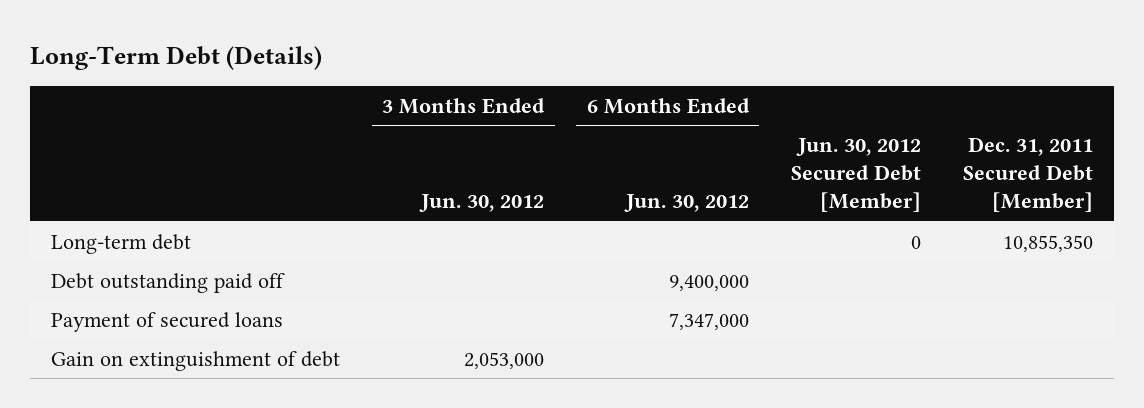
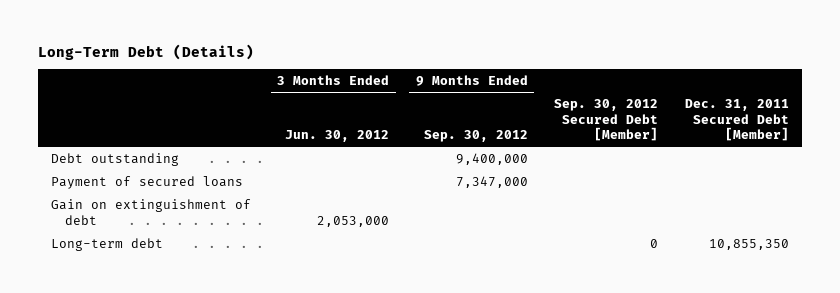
- | 3 Months Ended Jun. 30, 2012 | 6 Months Ended Jun. 30, 2012 | Jun. 30, 2012 Secured Debt [Member] | Dec. 31, 2011 Secured Debt [Member]
+ | 3 Months Ended Jun. 30, 2012 | 9 Months Ended Sep. 30, 2012 | Sep. 30, 2012 Secured Debt [Member] | Dec. 31, 2011 Secured Debt [Member]
- Debt outstanding paid off | | 9,400,000 | |
+ Debt outstanding | | 9,400,000 | |
moved down: Long-term debt | | | 0 | 10,855,350

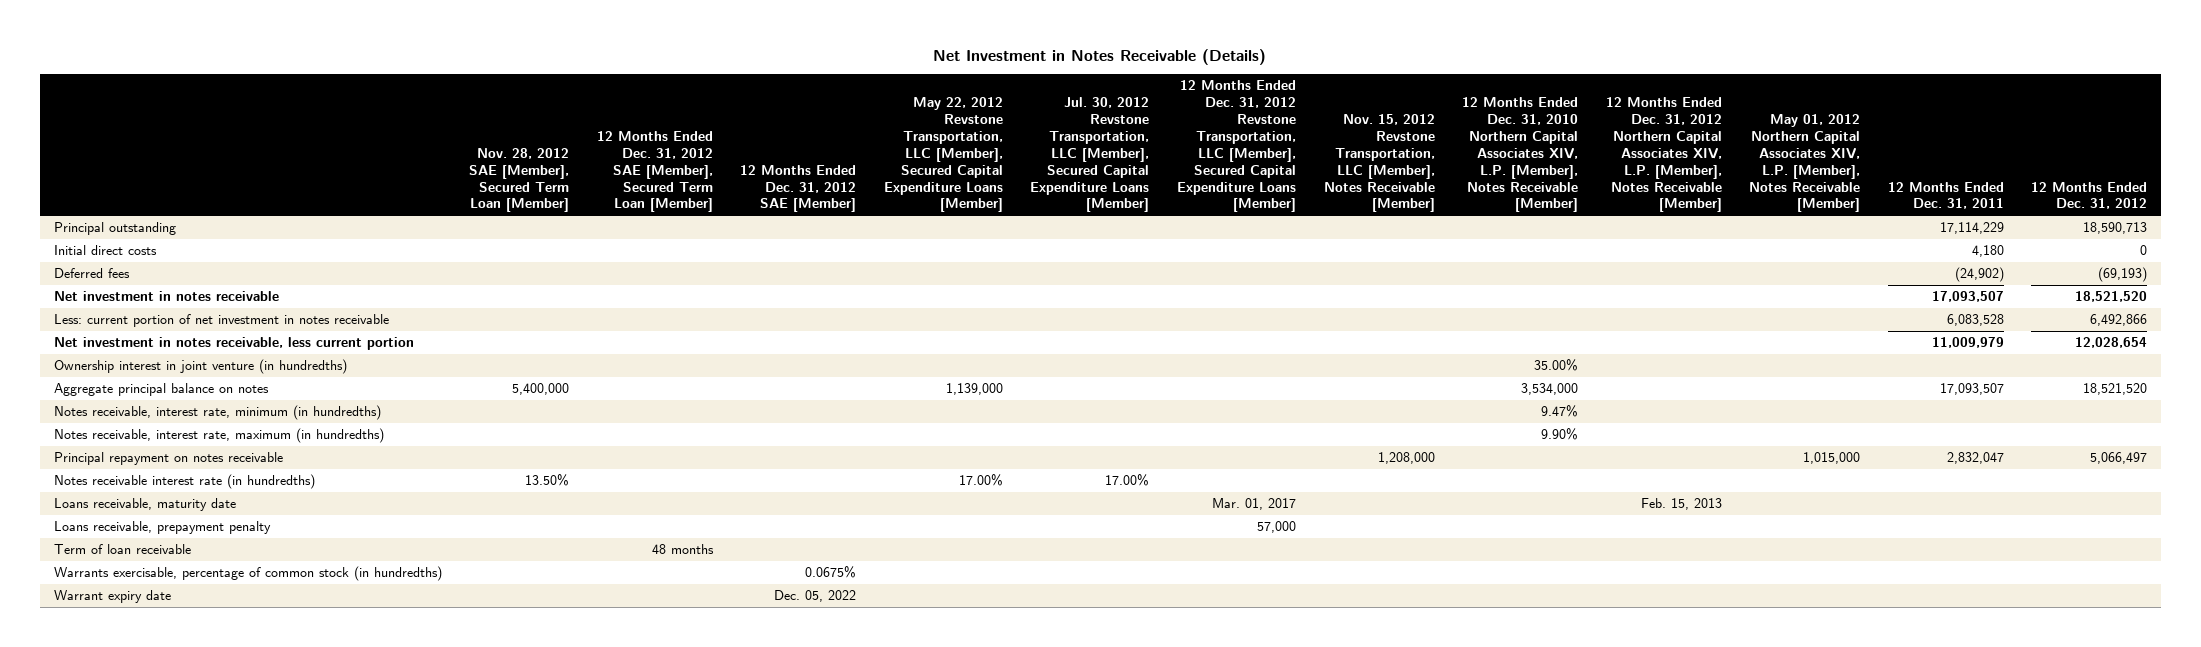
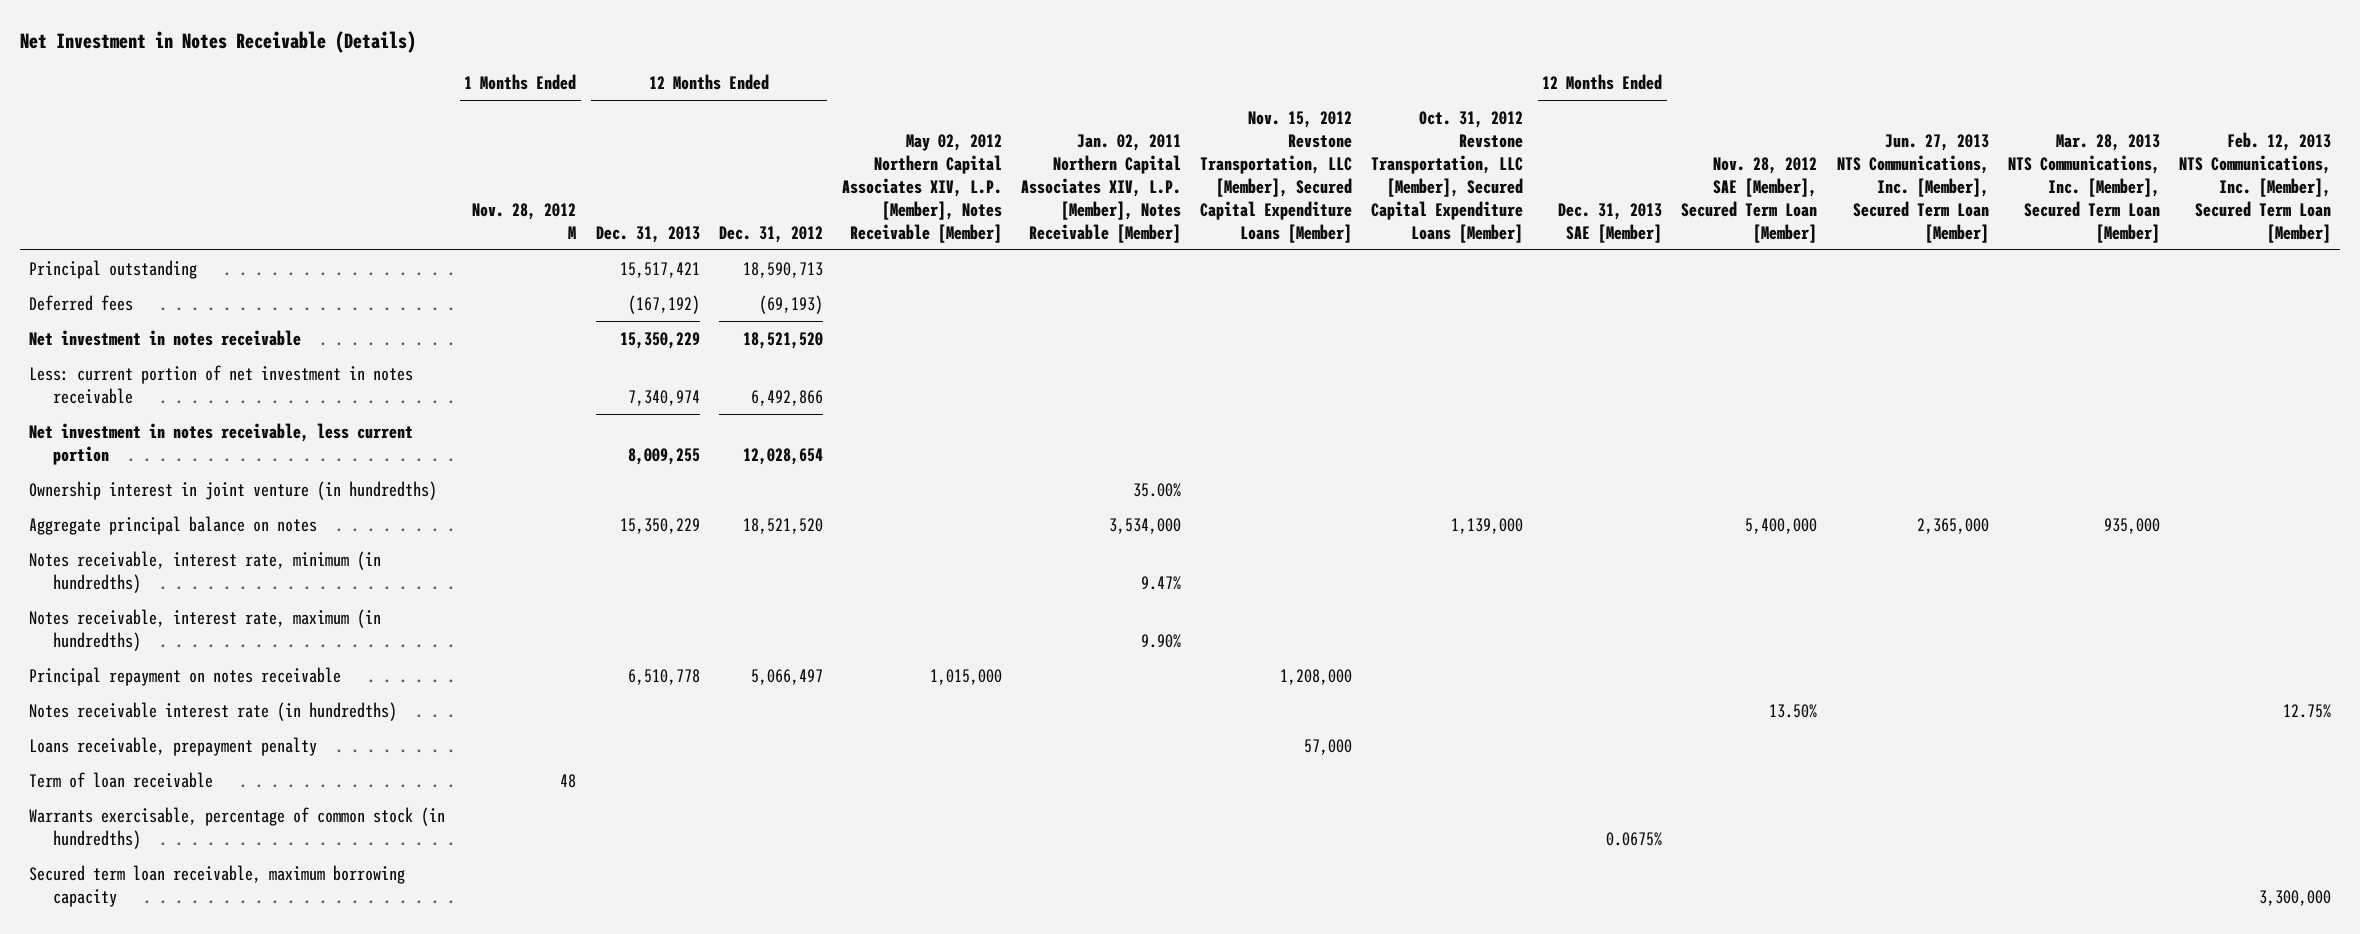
- | Nov. 28, 2012 SAE [Member], Secured Term Loan [Member] | 12 Months Ended Dec. 31, 2012 SAE [Member], Secured Term Loan [Member] | 12 Months Ended Dec. 31, 2012 SAE [Member] | May 22, 2012 Revstone Transportation, LLC [Member], Secured Capital Expenditure Loans [Member] | Jul. 30, 2012 Revstone Transportation, LLC [Member], Secured Capital Expenditure Loans [Member] | 12 Months Ended Dec. 31, 2012 Revstone Transportation, LLC [Member], Secured Capital Expenditure Loans [Member] | Nov. 15, 2012 Revstone Transportation, LLC [Member], Notes Receivable [Member] | 12 Months Ended Dec. 31, 2010 Northern Capital Associates XIV, L.P. [Member], Notes Receivable [Member] | 12 Months Ended Dec. 31, 2012 Northern Capital Associates XIV, L.P. [Member], Notes Receivable [Member] | May 01, 2012 Northern Capital Associates XIV, L.P. [Member], Notes Receivable [Member] | 12 Months Ended Dec. 31, 2011 | 12 Months Ended Dec. 31, 2012
+ | 1 Months Ended Nov. 28, 2012 M | 12 Months Ended Dec. 31, 2013 | 12 Months Ended Dec. 31, 2012 | May 02, 2012 Northern Capital Associates XIV, L.P. [Member], Notes Receivable [Member] | Jan. 02, 2011 Northern Capital Associates XIV, L.P. [Member], Notes Receivable [Member] | Nov. 15, 2012 Revstone Transportation, LLC [Member], Secured Capital Expenditure Loans [Member] | Oct. 31, 2012 Revstone Transportation, LLC [Member], Secured Capital Expenditure Loans [Member] | 12 Months Ended Dec. 31, 2013 SAE [Member] | Nov. 28, 2012 SAE [Member], Secured Term Loan [Member] | Jun. 27, 2013 NTS Communications, Inc. [Member], Secured Term Loan [Member] | Mar. 28, 2013 NTS Communications, Inc. [Member], Secured Term Loan [Member] | Feb. 12, 2013 NTS Communications, Inc. [Member], Secured Term Loan [Member]
- Initial direct costs | | | | | | | | | | | 4,180 | 0
- Loans receivable, maturity date | | | | | | Mar. 01, 2017 | | | Feb. 15, 2013 | | |
- Warrant expiry date | | | Dec. 05, 2022 | | | | | | | | |
+ Secured term loan receivable, maximum borrowing capacity | | | | | | | | | | | | 3,300,000

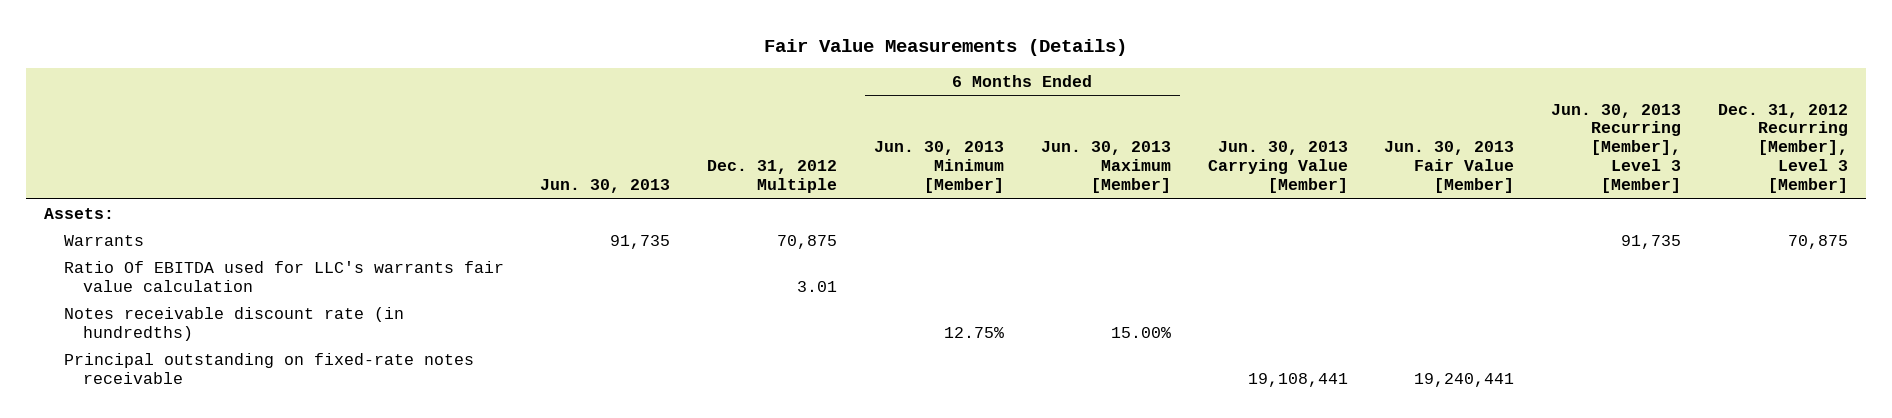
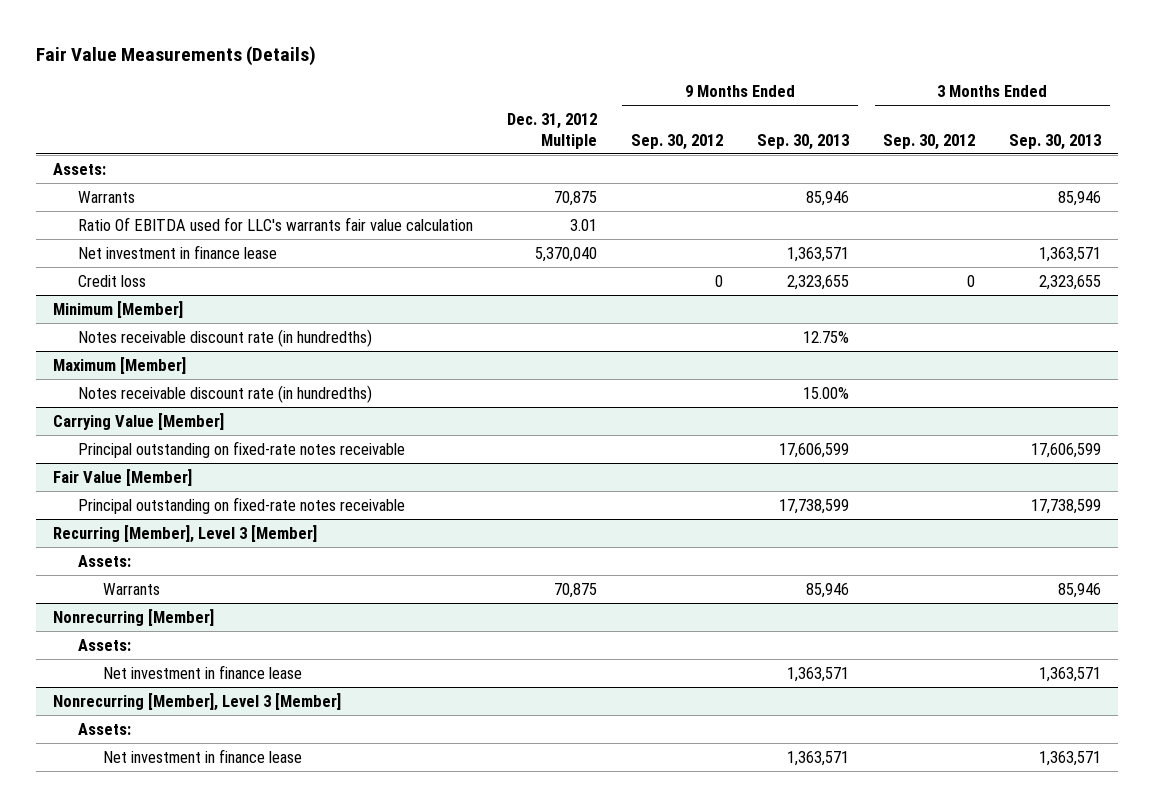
- | Jun. 30, 2013 | Dec. 31, 2012 Multiple | 6 Months Ended Jun. 30, 2013 Minimum [Member] | 6 Months Ended Jun. 30, 2013 Maximum [Member] | Jun. 30, 2013 Carrying Value [Member] | Jun. 30, 2013 Fair Value [Member] | Jun. 30, 2013 Recurring [Member], Level 3 [Member] | Dec. 31, 2012 Recurring [Member], Level 3 [Member]
+ | Dec. 31, 2012 Multiple | 9 Months Ended Sep. 30, 2012 | 9 Months Ended Sep. 30, 2013 | 3 Months Ended Sep. 30, 2012 | 3 Months Ended Sep. 30, 2013
- Notes receivable discount rate (in hundredths) | | | 12.75% | 15.00% | | | |
- Principal outstanding on fixed-rate notes receivable | | | | | 19,108,441 | 19,240,441 | |
+ Net investment in finance lease | 5,370,040 | | 1,363,571 | | 1,363,571
+ Credit loss | | 0 | 2,323,655 | 0 | 2,323,655
+ Minimum [Member]
+ Notes receivable discount rate (in hundredths) | | | 12.75% | |
+ Maximum [Member]
+ Notes receivable discount rate (in hundredths) | | | 15.00% | |
+ Carrying Value [Member]
+ Principal outstanding on fixed-rate notes receivable | | | 17,606,599 | | 17,606,599
+ Fair Value [Member]
+ Principal outstanding on fixed-rate notes receivable | | | 17,738,599 | | 17,738,599
+ Recurring [Member], Level 3 [Member]
+ Assets:
+ Warrants | 70,875 | | 85,946 | | 85,946
+ Nonrecurring [Member]
+ Assets:
+ Net investment in finance lease | | | 1,363,571 | | 1,363,571
+ Nonrecurring [Member], Level 3 [Member]
+ Assets:
+ Net investment in finance lease | | | 1,363,571 | | 1,363,571

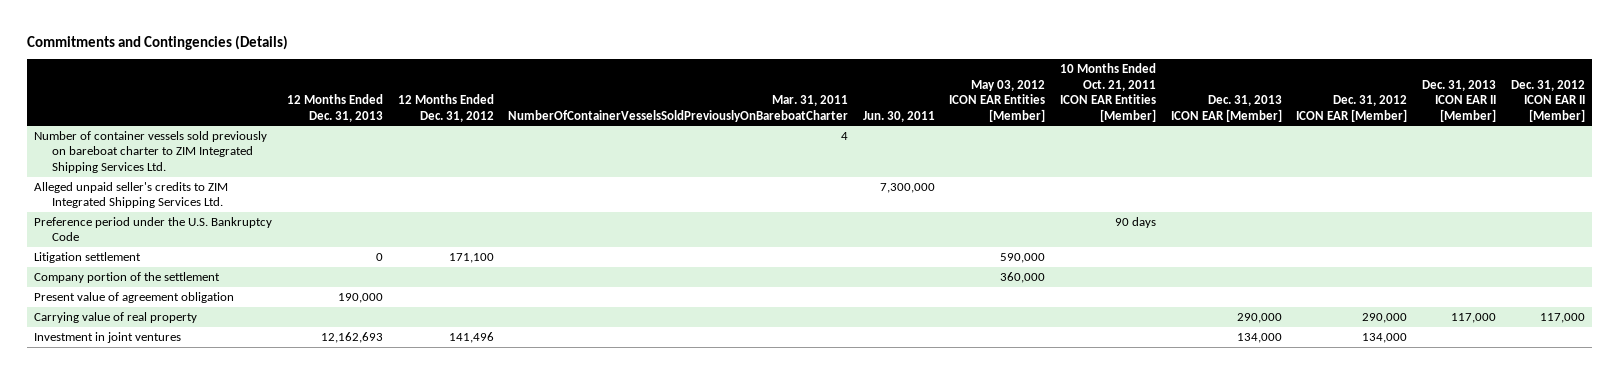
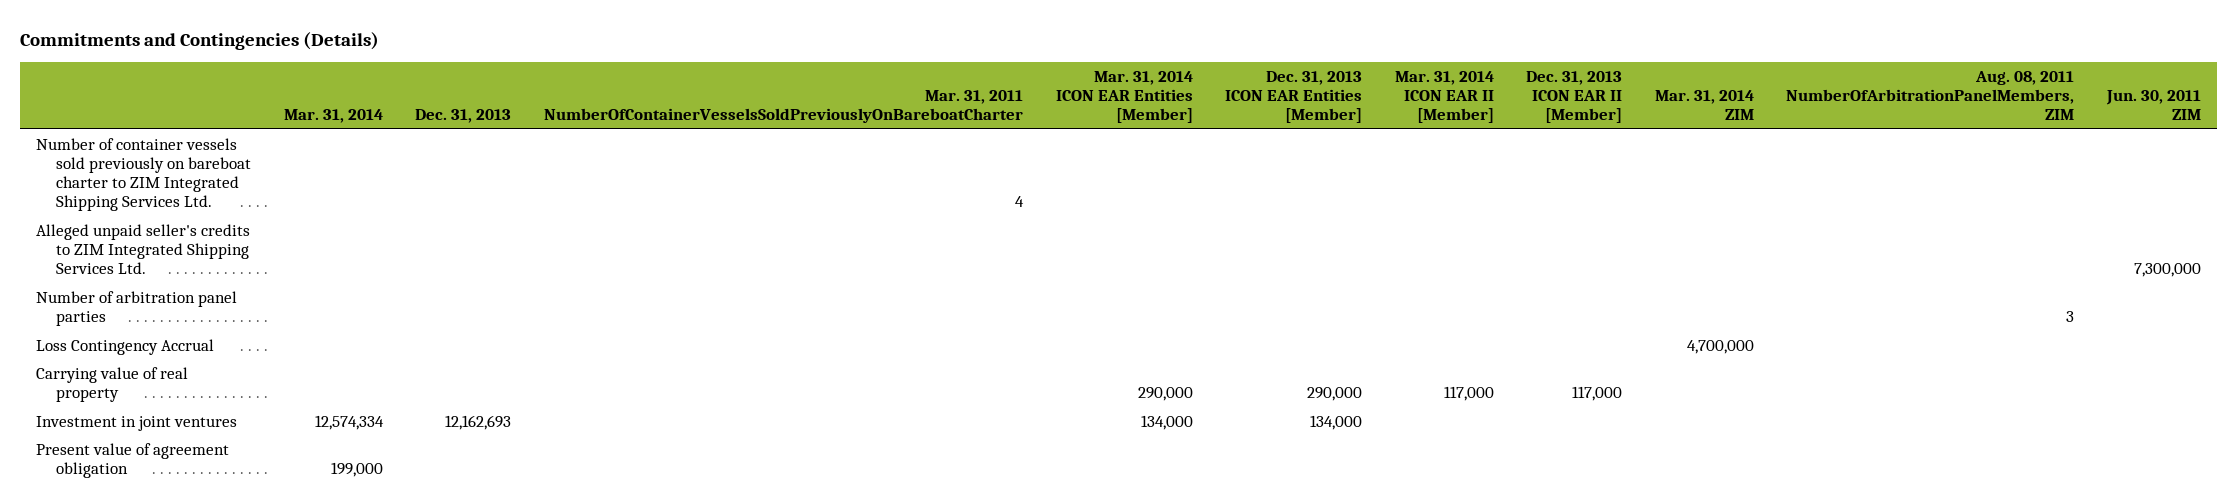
- | 12 Months Ended Dec. 31, 2013 | 12 Months Ended Dec. 31, 2012 | Mar. 31, 2011 NumberOfContainerVesselsSoldPreviouslyOnBareboatCharter | Jun. 30, 2011 | May 03, 2012 ICON EAR Entities [Member] | 10 Months Ended Oct. 21, 2011 ICON EAR Entities [Member] | Dec. 31, 2013 ICON EAR [Member] | Dec. 31, 2012 ICON EAR [Member] | Dec. 31, 2013 ICON EAR II [Member] | Dec. 31, 2012 ICON EAR II [Member]
+ | Mar. 31, 2014 | Dec. 31, 2013 | Mar. 31, 2011 NumberOfContainerVesselsSoldPreviouslyOnBareboatCharter | Mar. 31, 2014 ICON EAR Entities [Member] | Dec. 31, 2013 ICON EAR Entities [Member] | Mar. 31, 2014 ICON EAR II [Member] | Dec. 31, 2013 ICON EAR II [Member] | Mar. 31, 2014 ZIM | Aug. 08, 2011 NumberOfArbitrationPanelMembers, ZIM | Jun. 30, 2011 ZIM
- Preference period under the U.S. Bankruptcy Code | | | | | | 90 days | | | |
- Litigation settlement | 0 | 171,100 | | | 590,000 | | | | |
- Company portion of the settlement | | | | | 360,000 | | | | |
+ Number of arbitration panel parties | | | | | | | | | 3 |
+ Loss Contingency Accrual | | | | | | | | 4,700,000 | |
moved down: Present value of agreement obligation | 199,000 | | | | | | | | |

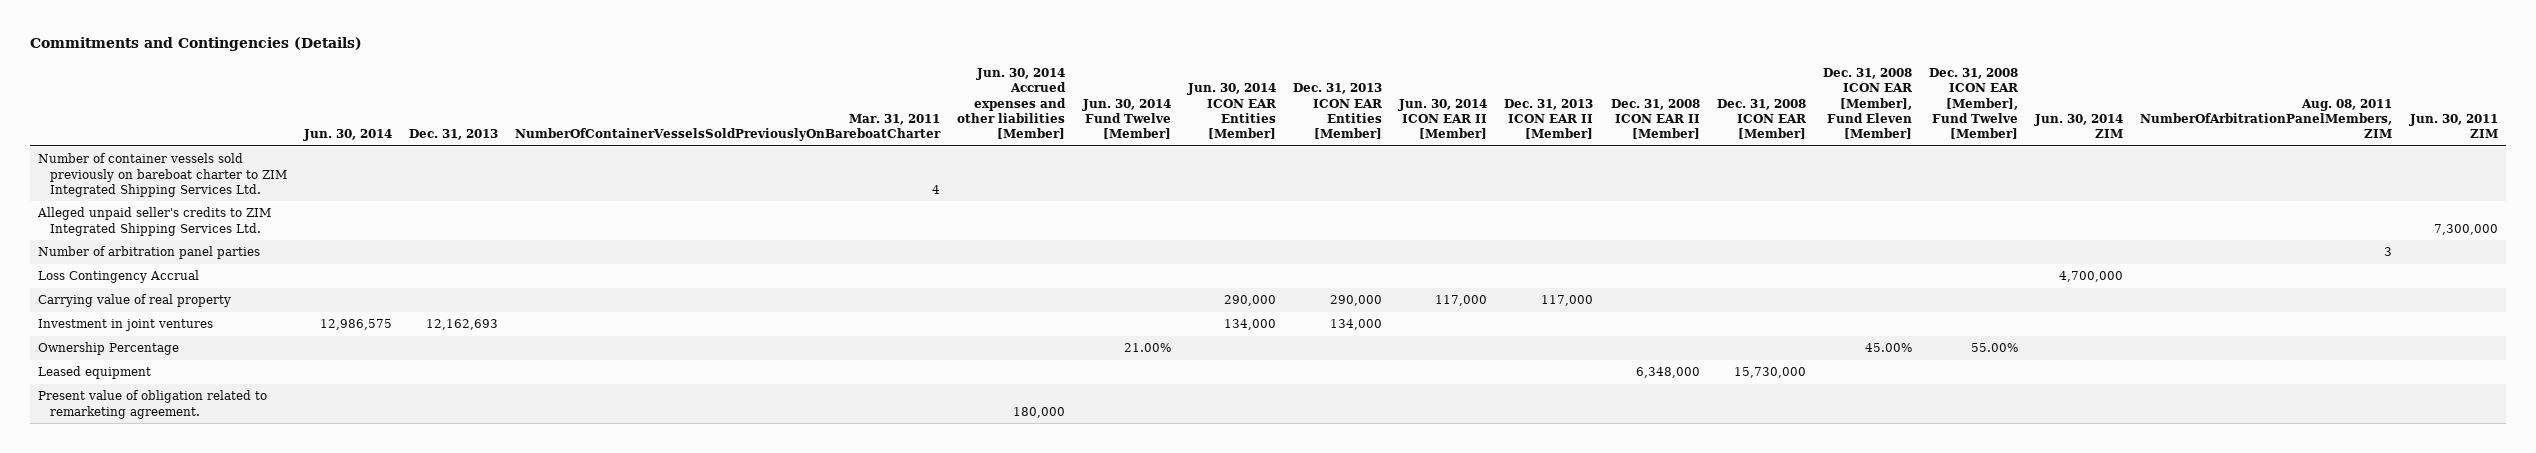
- | Mar. 31, 2014 | Dec. 31, 2013 | Mar. 31, 2011 NumberOfContainerVesselsSoldPreviouslyOnBareboatCharter | Mar. 31, 2014 ICON EAR Entities [Member] | Dec. 31, 2013 ICON EAR Entities [Member] | Mar. 31, 2014 ICON EAR II [Member] | Dec. 31, 2013 ICON EAR II [Member] | Mar. 31, 2014 ZIM | Aug. 08, 2011 NumberOfArbitrationPanelMembers, ZIM | Jun. 30, 2011 ZIM
+ | Jun. 30, 2014 | Dec. 31, 2013 | Mar. 31, 2011 NumberOfContainerVesselsSoldPreviouslyOnBareboatCharter | Jun. 30, 2014 Accrued expenses and other liabilities [Member] | Jun. 30, 2014 Fund Twelve [Member] | Jun. 30, 2014 ICON EAR Entities [Member] | Dec. 31, 2013 ICON EAR Entities [Member] | Jun. 30, 2014 ICON EAR II [Member] | Dec. 31, 2013 ICON EAR II [Member] | Dec. 31, 2008 ICON EAR II [Member] | Dec. 31, 2008 ICON EAR [Member] | Dec. 31, 2008 ICON EAR [Member], Fund Eleven [Member] | Dec. 31, 2008 ICON EAR [Member], Fund Twelve [Member] | Jun. 30, 2014 ZIM | Aug. 08, 2011 NumberOfArbitrationPanelMembers, ZIM | Jun. 30, 2011 ZIM
- Present value of agreement obligation | 199,000 | | | | | | | | |
+ Ownership Percentage | | | | | 21.00% | | | | | | | 45.00% | 55.00% | | |
+ Leased equipment | | | | | | | | | | 6,348,000 | 15,730,000 | | | | |
+ Present value of obligation related to remarketing agreement. | | | | 180,000 | | | | | | | | | | | |

